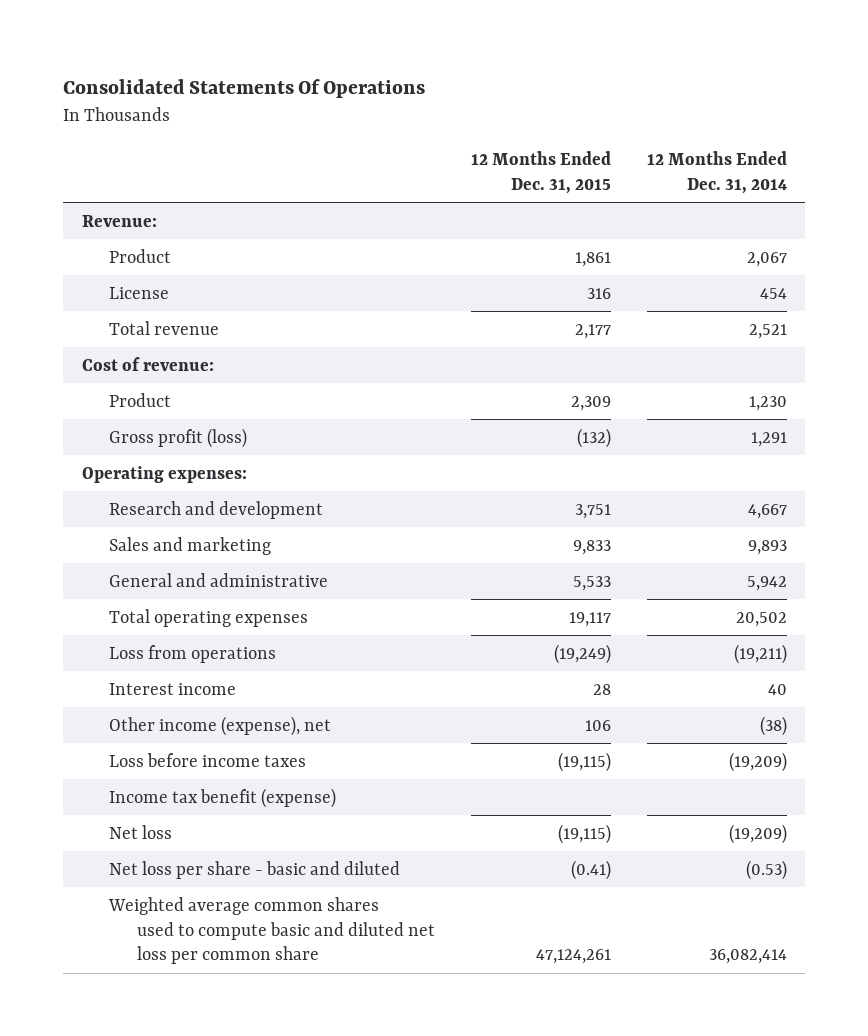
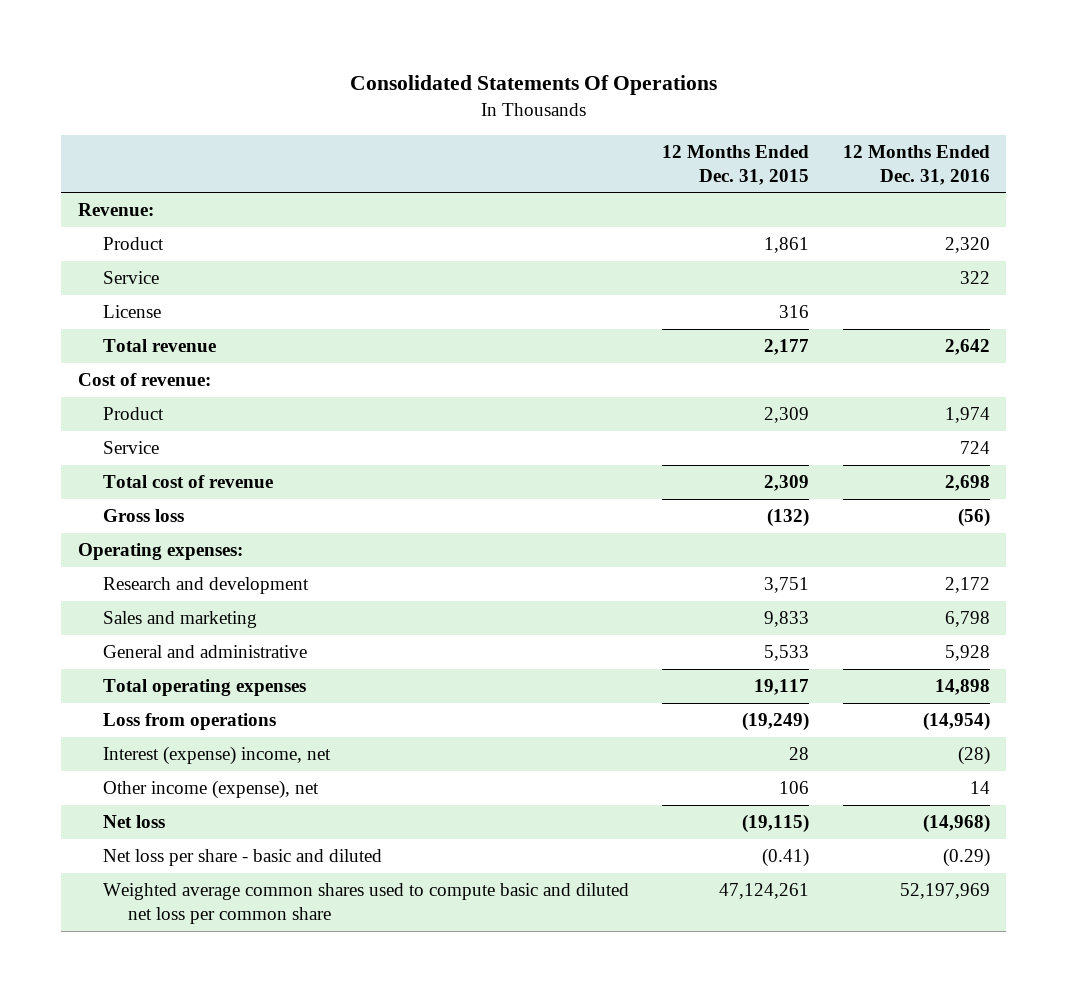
- | 12 Months Ended Dec. 31, 2015 | 12 Months Ended Dec. 31, 2014
+ | 12 Months Ended Dec. 31, 2015 | 12 Months Ended Dec. 31, 2016
+ Service | | 322
- Gross profit (loss) | (132) | 1,291
+ Service | | 724
+ Total cost of revenue | 2,309 | 2,698
+ Gross loss | (132) | (56)
- Interest income | 28 | 40
+ Interest (expense) income, net | 28 | (28)
- Loss before income taxes | (19,115) | (19,209)
- Income tax benefit (expense)

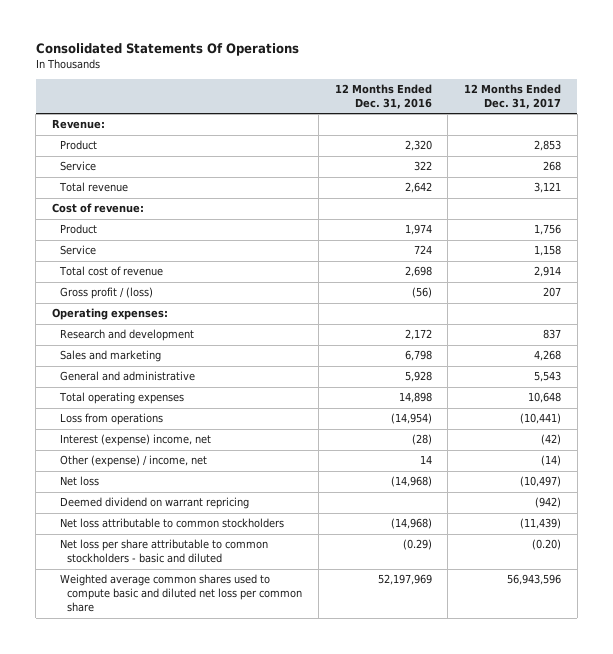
- | 12 Months Ended Dec. 31, 2015 | 12 Months Ended Dec. 31, 2016
+ | 12 Months Ended Dec. 31, 2016 | 12 Months Ended Dec. 31, 2017
- License | 316 |
- Gross loss | (132) | (56)
+ Gross profit / (loss) | (56) | 207
- Other income (expense), net | 106 | 14
+ Other (expense) / income, net | 14 | (14)
- Net loss per share - basic and diluted | (0.41) | (0.29)
+ Deemed dividend on warrant repricing | | (942)
+ Net loss attributable to common stockholders | (14,968) | (11,439)
+ Net loss per share attributable to common stockholders - basic and diluted | (0.29) | (0.20)

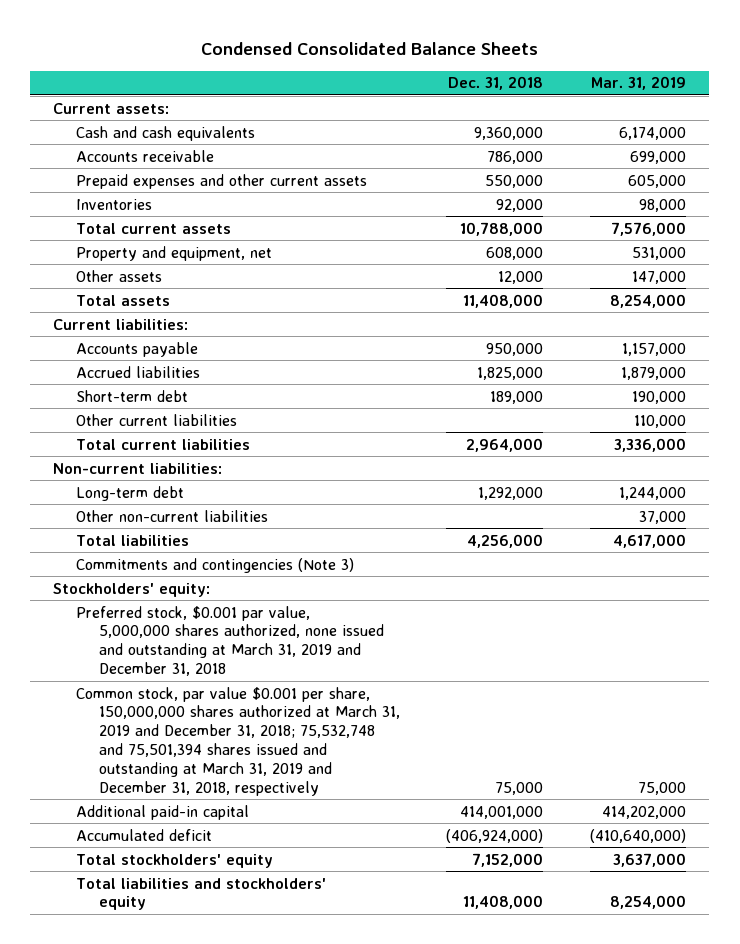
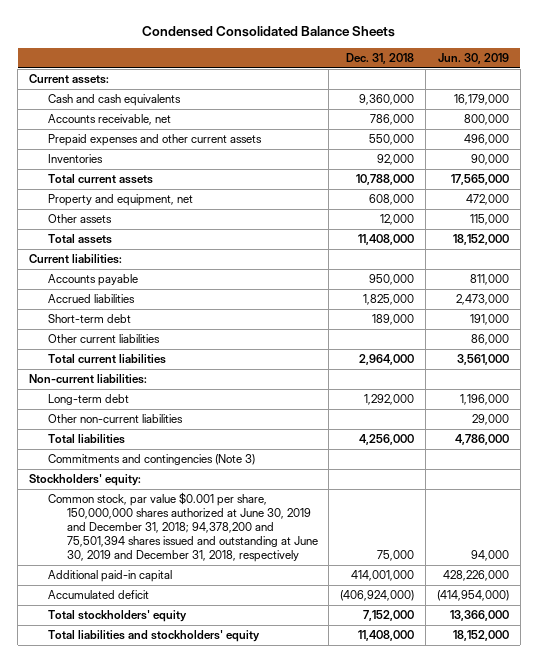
- | Dec. 31, 2018 | Mar. 31, 2019
+ | Dec. 31, 2018 | Jun. 30, 2019
- Accounts receivable | 786,000 | 699,000
+ Accounts receivable, net | 786,000 | 800,000
- Preferred stock, $0.001 par value, 5,000,000 shares authorized, none issued and outstanding at March 31, 2019 and December 31, 2018
- Common stock, par value $0.001 per share, 150,000,000 shares authorized at March 31, 2019 and December 31, 2018; 75,532,748 and 75,501,394 shares issued and outstanding at March 31, 2019 and December 31, 2018, respectively | 75,000 | 75,000
+ Common stock, par value $0.001 per share, 150,000,000 shares authorized at June 30, 2019 and December 31, 2018; 94,378,200 and 75,501,394 shares issued and outstanding at June 30, 2019 and December 31, 2018, respectively | 75,000 | 94,000

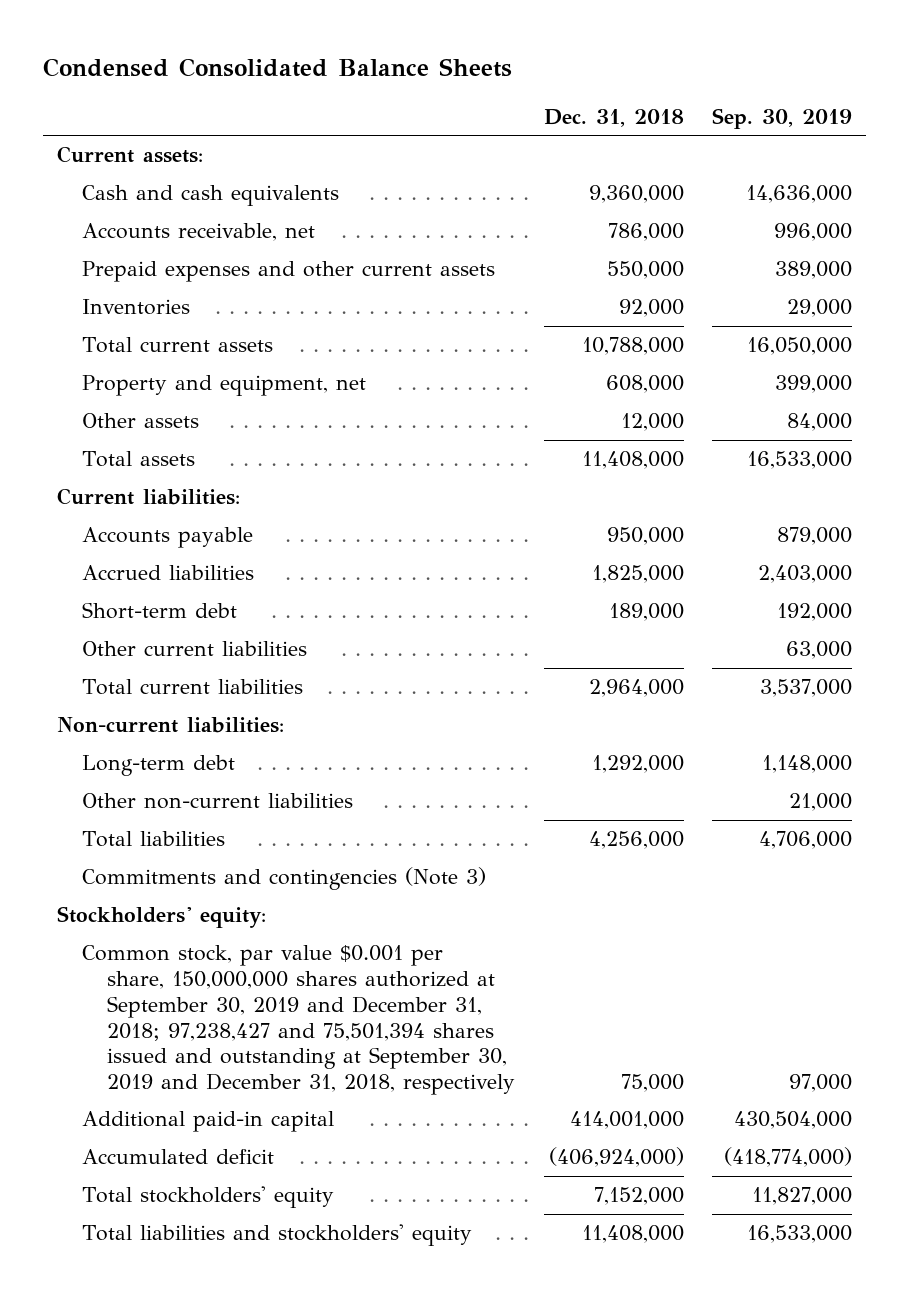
- | Dec. 31, 2018 | Jun. 30, 2019
+ | Dec. 31, 2018 | Sep. 30, 2019
- Common stock, par value $0.001 per share, 150,000,000 shares authorized at June 30, 2019 and December 31, 2018; 94,378,200 and 75,501,394 shares issued and outstanding at June 30, 2019 and December 31, 2018, respectively | 75,000 | 94,000
+ Common stock, par value $0.001 per share, 150,000,000 shares authorized at September 30, 2019 and December 31, 2018; 97,238,427 and 75,501,394 shares issued and outstanding at September 30, 2019 and December 31, 2018, respectively | 75,000 | 97,000

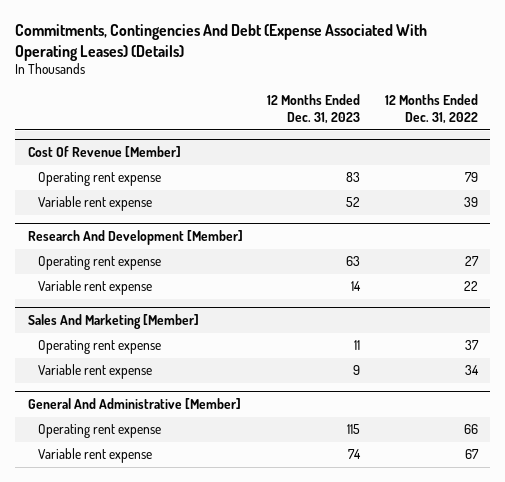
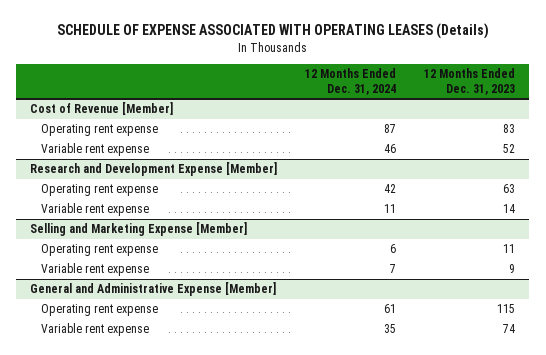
- Commitments, Contingencies And Debt (Expense Associated With Operating Leases) (Details)
+ SCHEDULE OF EXPENSE ASSOCIATED WITH OPERATING LEASES (Details)
- | 12 Months Ended Dec. 31, 2023 | 12 Months Ended Dec. 31, 2022
+ | 12 Months Ended Dec. 31, 2024 | 12 Months Ended Dec. 31, 2023
- Cost Of Revenue [Member]
+ Cost of Revenue [Member]
- Research And Development [Member]
+ Research and Development Expense [Member]
- Sales And Marketing [Member]
+ Selling and Marketing Expense [Member]
- General And Administrative [Member]
+ General and Administrative Expense [Member]

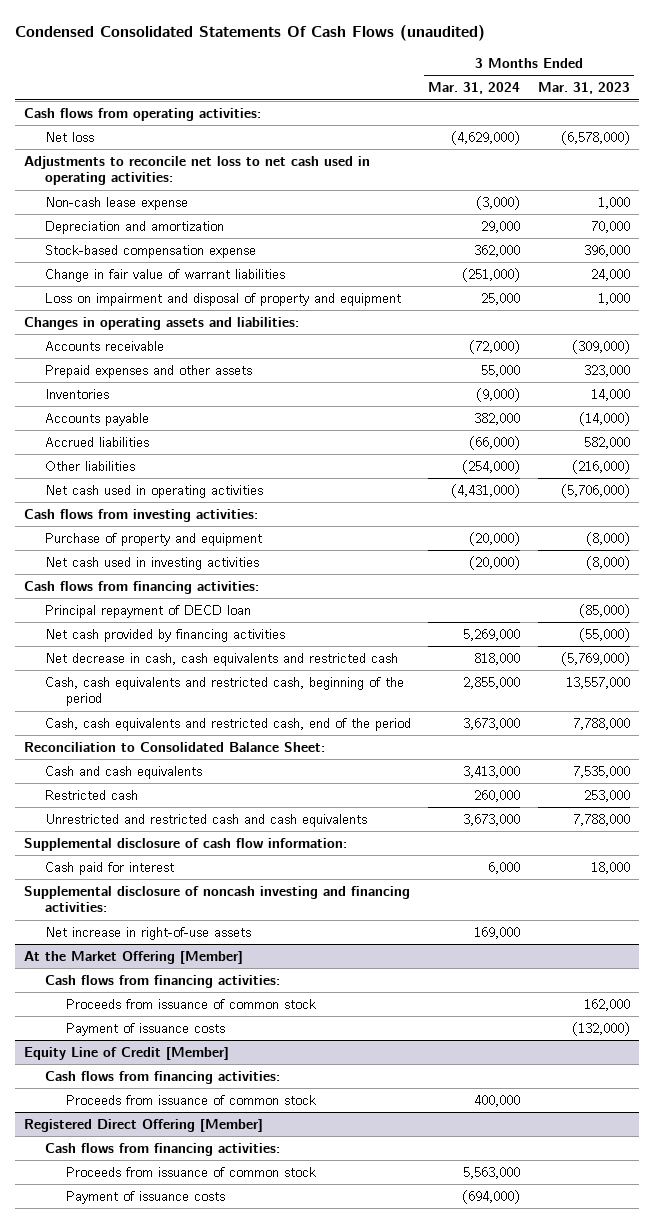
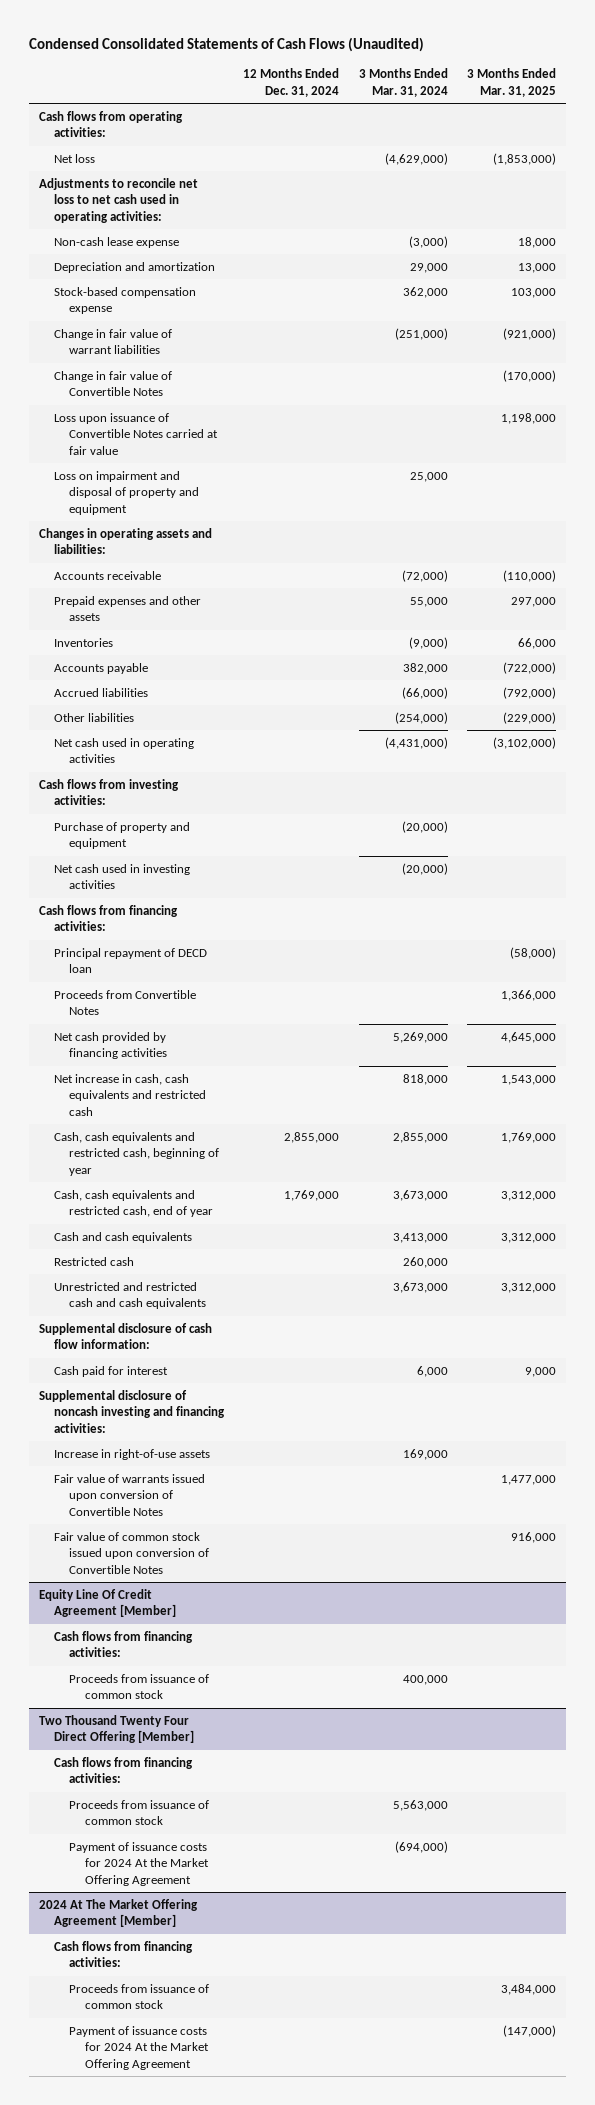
- Condensed Consolidated Statements Of Cash Flows (unaudited)
+ Condensed Consolidated Statements of Cash Flows (Unaudited)
- | 3 Months Ended Mar. 31, 2024 | 3 Months Ended Mar. 31, 2023
+ | 12 Months Ended Dec. 31, 2024 | 3 Months Ended Mar. 31, 2024 | 3 Months Ended Mar. 31, 2025
+ Change in fair value of Convertible Notes | | | (170,000)
+ Loss upon issuance of Convertible Notes carried at fair value | | | 1,198,000
+ Proceeds from Convertible Notes | | | 1,366,000
- Net decrease in cash, cash equivalents and restricted cash | 818,000 | (5,769,000)
- Cash, cash equivalents and restricted cash, beginning of the period | 2,855,000 | 13,557,000
- Cash, cash equivalents and restricted cash, end of the period | 3,673,000 | 7,788,000
- Reconciliation to Consolidated Balance Sheet:
+ Net increase in cash, cash equivalents and restricted cash | | 818,000 | 1,543,000
+ Cash, cash equivalents and restricted cash, beginning of year | 2,855,000 | 2,855,000 | 1,769,000
+ Cash, cash equivalents and restricted cash, end of year | 1,769,000 | 3,673,000 | 3,312,000
- Net increase in right-of-use assets | 169,000 |
- At the Market Offering [Member]
- Cash flows from financing activities:
- Proceeds from issuance of common stock | | 162,000
- Payment of issuance costs | | (132,000)
- Equity Line of Credit [Member]
+ Increase in right-of-use assets | | 169,000 |
+ Fair value of warrants issued upon conversion of Convertible Notes | | | 1,477,000
+ Fair value of common stock issued upon conversion of Convertible Notes | | | 916,000
+ Equity Line Of Credit Agreement [Member]
- Registered Direct Offering [Member]
+ Two Thousand Twenty Four Direct Offering [Member]
- Payment of issuance costs | (694,000) |
+ Payment of issuance costs for 2024 At the Market Offering Agreement | | (694,000) |
+ 2024 At The Market Offering Agreement [Member]
+ Cash flows from financing activities:
+ Proceeds from issuance of common stock | | | 3,484,000
+ Payment of issuance costs for 2024 At the Market Offering Agreement | | | (147,000)

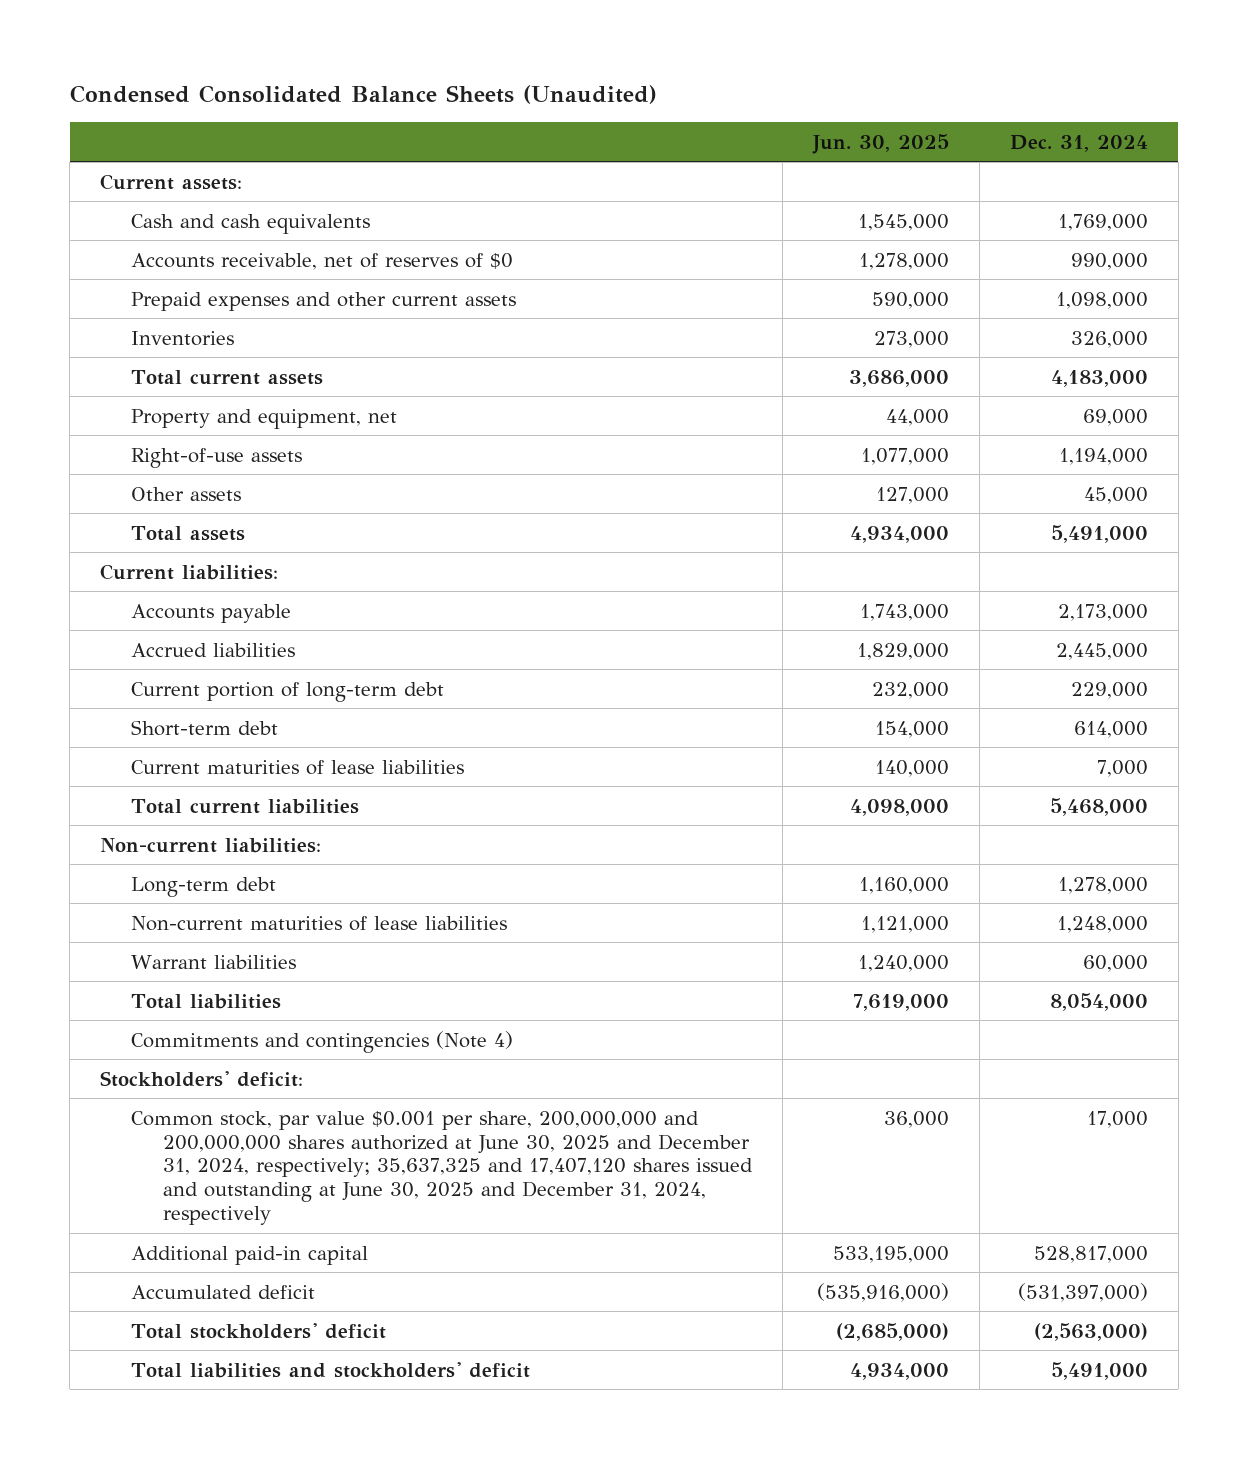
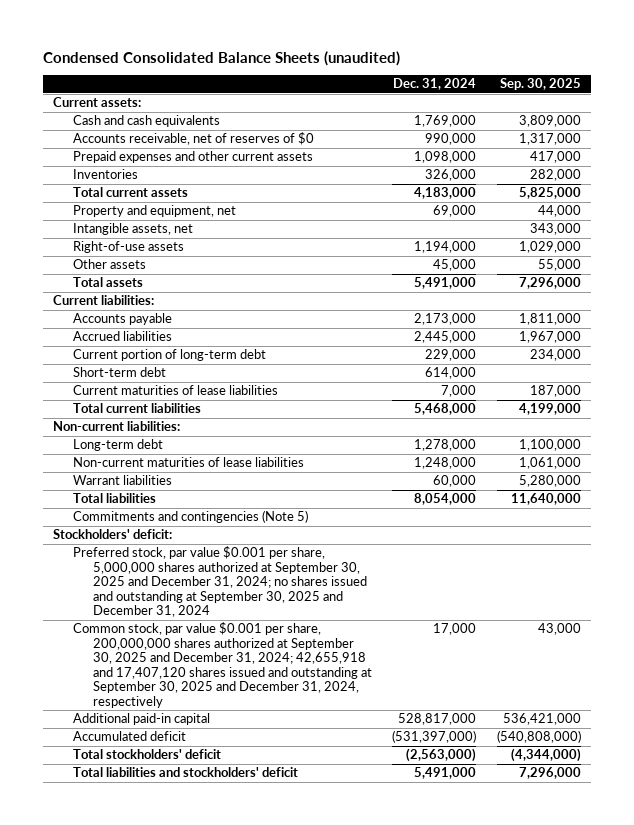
- Condensed Consolidated Balance Sheets (Unaudited)
+ Condensed Consolidated Balance Sheets (unaudited)
- | Jun. 30, 2025 | Dec. 31, 2024
+ | Dec. 31, 2024 | Sep. 30, 2025
+ Intangible assets, net | | 343,000
- Commitments and contingencies (Note 4)
+ Commitments and contingencies (Note 5)
- Common stock, par value $0.001 per share, 200,000,000 and 200,000,000 shares authorized at June 30, 2025 and December 31, 2024, respectively; 35,637,325 and 17,407,120 shares issued and outstanding at June 30, 2025 and December 31, 2024, respectively | 36,000 | 17,000
+ Preferred stock, par value $0.001 per share, 5,000,000 shares authorized at September 30, 2025 and December 31, 2024; no shares issued and outstanding at September 30, 2025 and December 31, 2024
+ Common stock, par value $0.001 per share, 200,000,000 shares authorized at September 30, 2025 and December 31, 2024; 42,655,918 and 17,407,120 shares issued and outstanding at September 30, 2025 and December 31, 2024, respectively | 17,000 | 43,000

